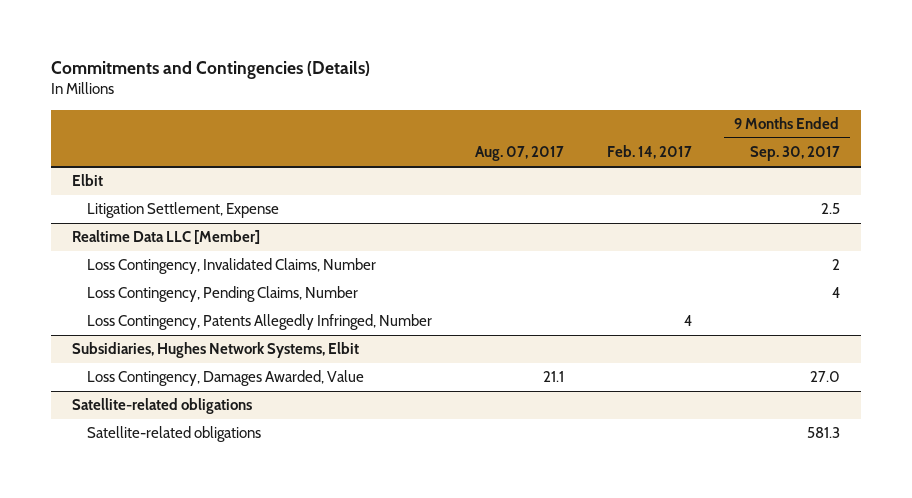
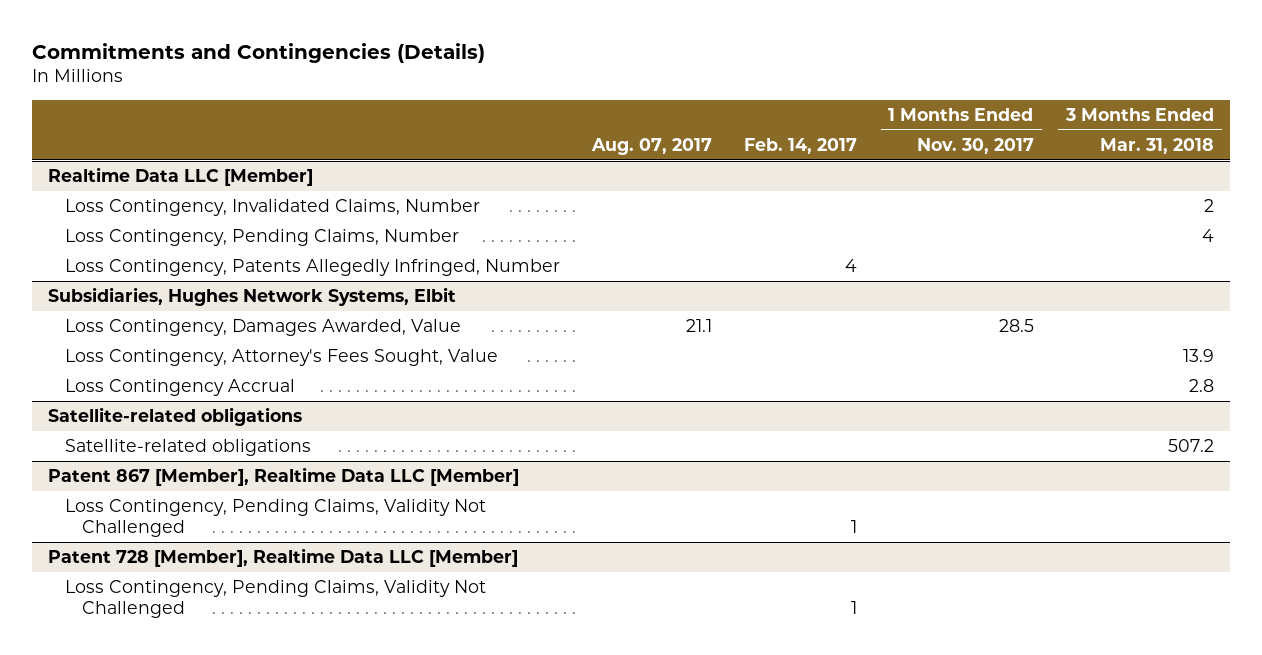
- | Aug. 07, 2017 | Feb. 14, 2017 | 9 Months Ended Sep. 30, 2017
+ | Aug. 07, 2017 | Feb. 14, 2017 | 1 Months Ended Nov. 30, 2017 | 3 Months Ended Mar. 31, 2018
- Elbit
- Litigation Settlement, Expense | | | 2.5
@ Subsidiaries, Hughes Network Systems, Elbit
+ Loss Contingency, Attorney's Fees Sought, Value | | | | 13.9
+ Loss Contingency Accrual | | | | 2.8
+ Patent 867 [Member], Realtime Data LLC [Member]
+ Loss Contingency, Pending Claims, Validity Not Challenged | | 1 | |
+ Patent 728 [Member], Realtime Data LLC [Member]
+ Loss Contingency, Pending Claims, Validity Not Challenged | | 1 | |

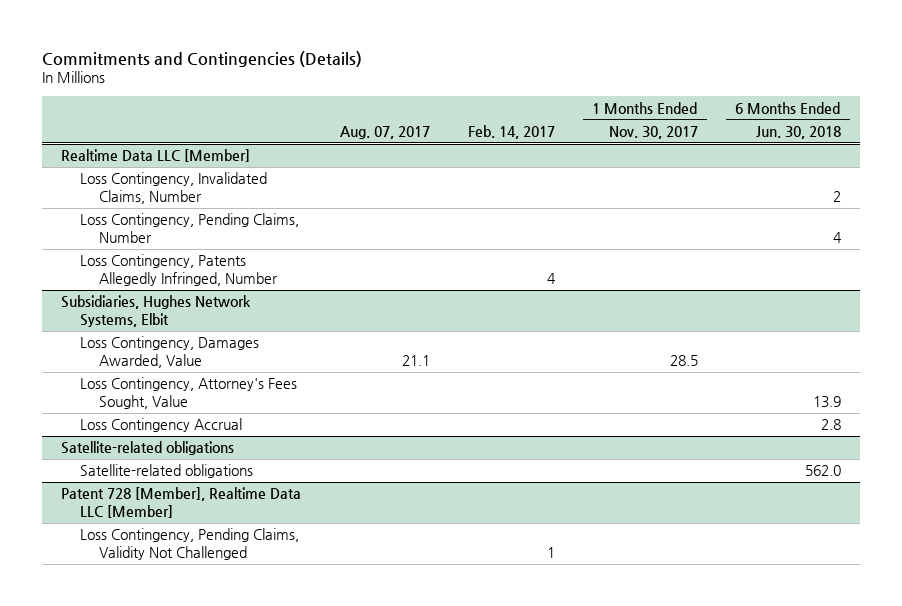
- | Aug. 07, 2017 | Feb. 14, 2017 | 1 Months Ended Nov. 30, 2017 | 3 Months Ended Mar. 31, 2018
+ | Aug. 07, 2017 | Feb. 14, 2017 | 1 Months Ended Nov. 30, 2017 | 6 Months Ended Jun. 30, 2018
- Patent 867 [Member], Realtime Data LLC [Member]
- Loss Contingency, Pending Claims, Validity Not Challenged | | 1 | |

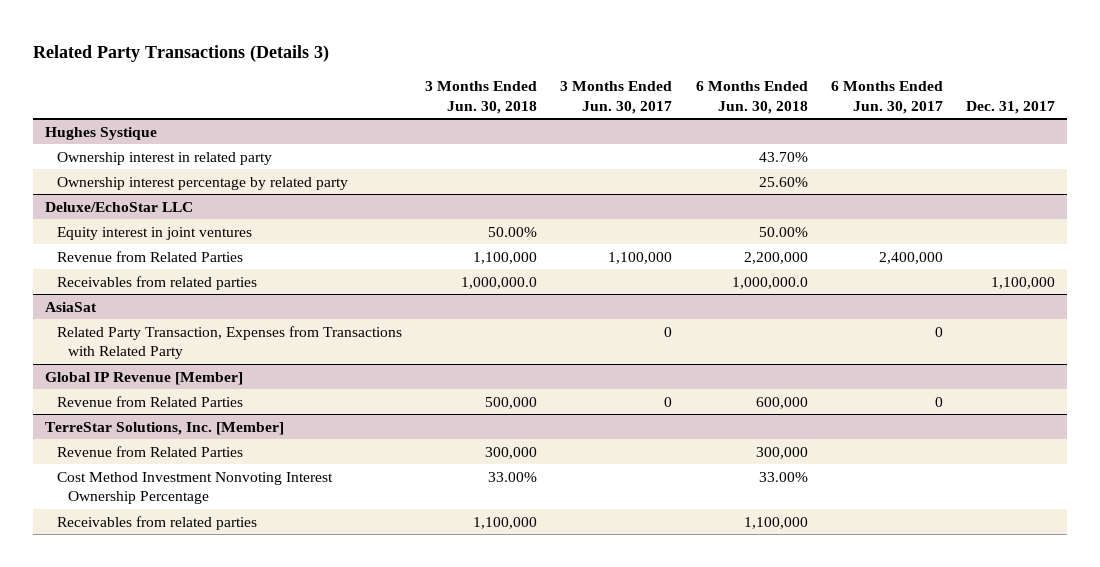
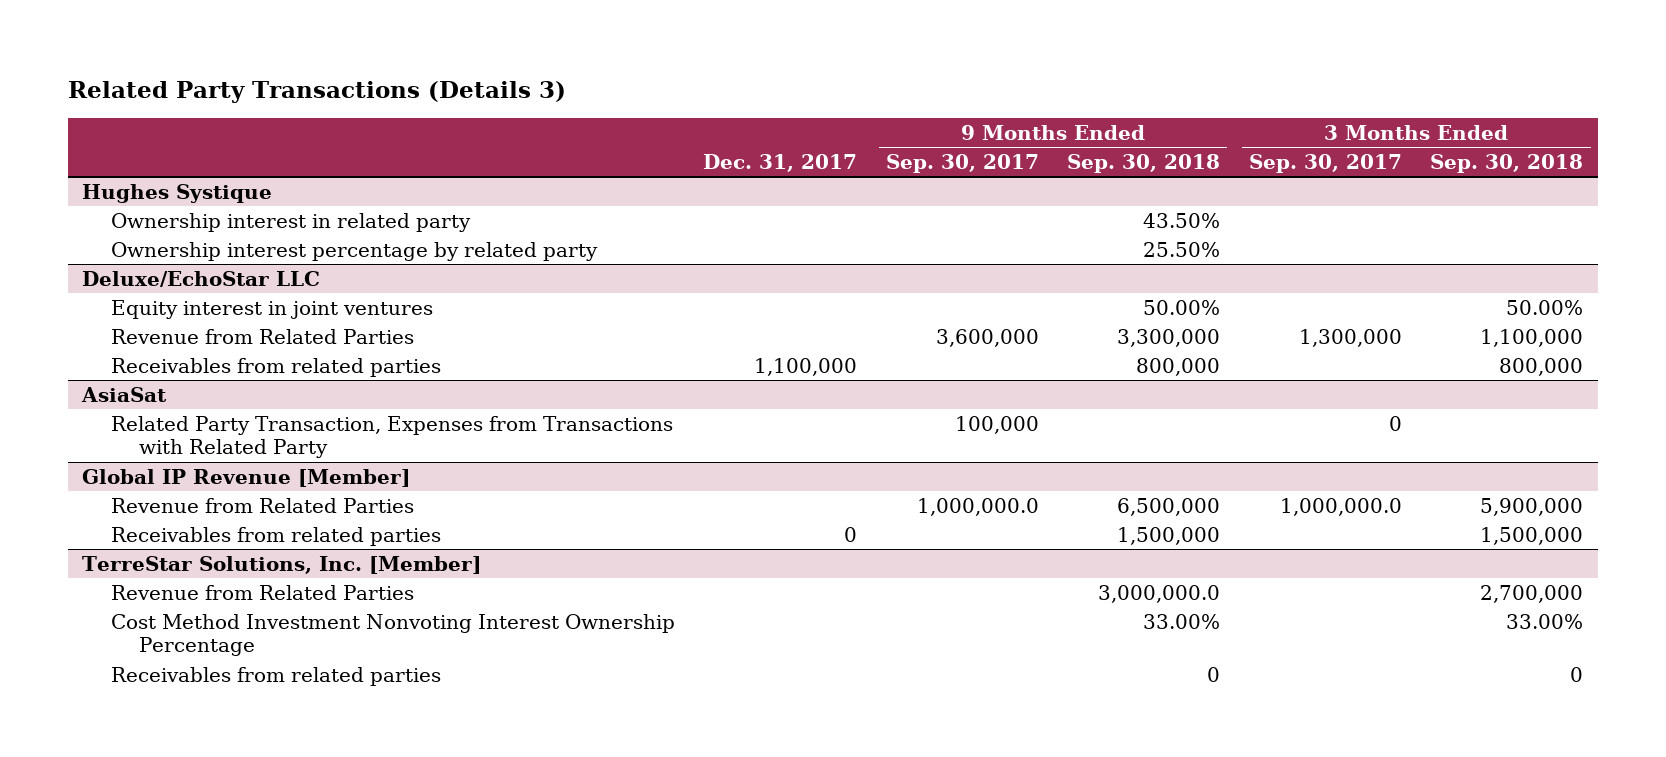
- | 3 Months Ended Jun. 30, 2018 | 3 Months Ended Jun. 30, 2017 | 6 Months Ended Jun. 30, 2018 | 6 Months Ended Jun. 30, 2017 | Dec. 31, 2017
+ | Dec. 31, 2017 | 9 Months Ended Sep. 30, 2017 | 9 Months Ended Sep. 30, 2018 | 3 Months Ended Sep. 30, 2017 | 3 Months Ended Sep. 30, 2018
@ Global IP Revenue [Member]
+ Receivables from related parties | 0 | | 1,500,000 | | 1,500,000

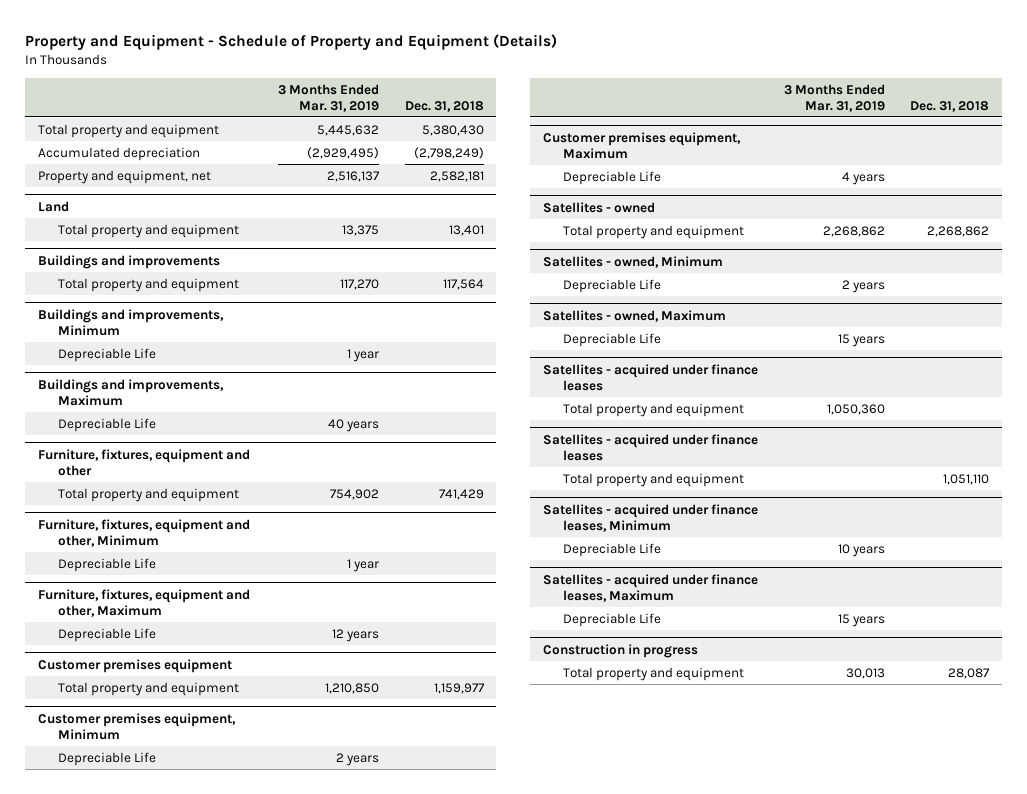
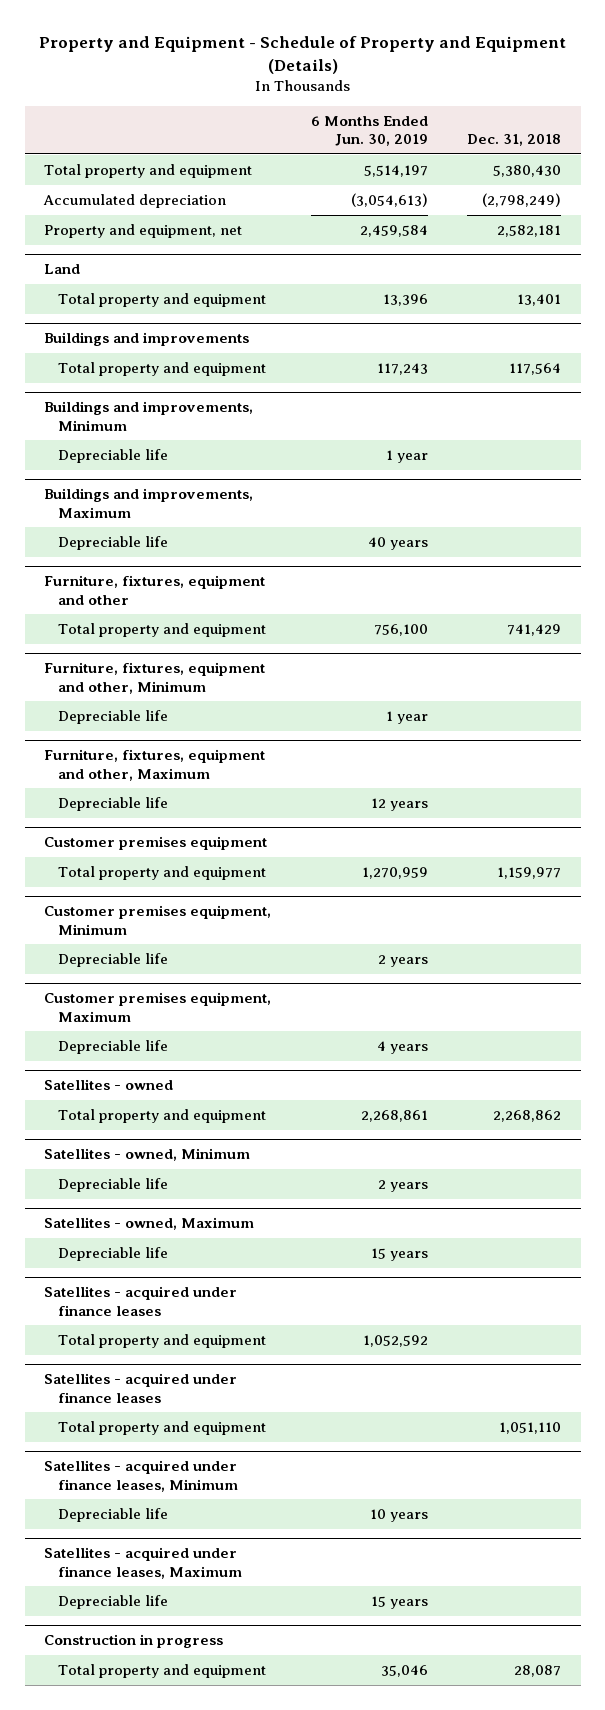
- | 3 Months Ended Mar. 31, 2019 | Dec. 31, 2018
+ | 6 Months Ended Jun. 30, 2019 | Dec. 31, 2018
@ Buildings and improvements, Minimum
- Depreciable Life | 1 year |
+ Depreciable life | 1 year |
@ Buildings and improvements, Maximum
- Depreciable Life | 40 years |
+ Depreciable life | 40 years |
@ Furniture, fixtures, equipment and other, Minimum
- Depreciable Life | 1 year |
+ Depreciable life | 1 year |
@ Furniture, fixtures, equipment and other, Maximum
- Depreciable Life | 12 years |
+ Depreciable life | 12 years |
@ Customer premises equipment, Minimum
- Depreciable Life | 2 years |
+ Depreciable life | 2 years |
@ Customer premises equipment, Maximum
- Depreciable Life | 4 years |
+ Depreciable life | 4 years |
@ Satellites - owned, Minimum
- Depreciable Life | 2 years |
+ Depreciable life | 2 years |
@ Satellites - owned, Maximum
- Depreciable Life | 15 years |
+ Depreciable life | 15 years |
@ Satellites - acquired under finance leases, Minimum
- Depreciable Life | 10 years |
+ Depreciable life | 10 years |
@ Satellites - acquired under finance leases, Maximum
- Depreciable Life | 15 years |
+ Depreciable life | 15 years |

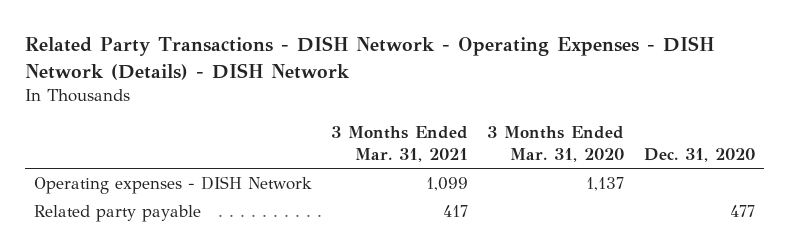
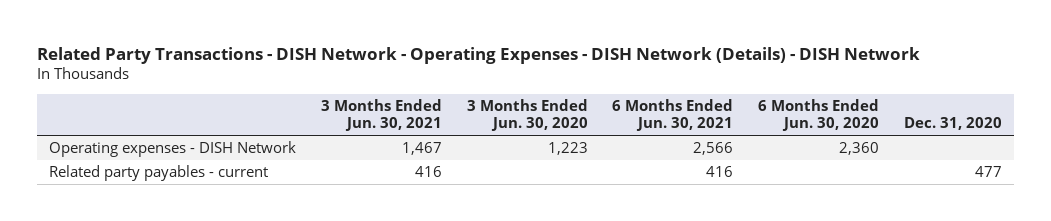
- | 3 Months Ended Mar. 31, 2021 | 3 Months Ended Mar. 31, 2020 | Dec. 31, 2020
+ | 3 Months Ended Jun. 30, 2021 | 3 Months Ended Jun. 30, 2020 | 6 Months Ended Jun. 30, 2021 | 6 Months Ended Jun. 30, 2020 | Dec. 31, 2020
- Related party payable | 417 | | 477
+ Related party payables - current | 416 | | 416 | | 477

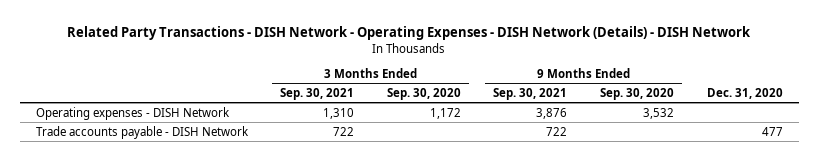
- | 3 Months Ended Jun. 30, 2021 | 3 Months Ended Jun. 30, 2020 | 6 Months Ended Jun. 30, 2021 | 6 Months Ended Jun. 30, 2020 | Dec. 31, 2020
+ | 3 Months Ended Sep. 30, 2021 | 3 Months Ended Sep. 30, 2020 | 9 Months Ended Sep. 30, 2021 | 9 Months Ended Sep. 30, 2020 | Dec. 31, 2020
- Related party payables - current | 416 | | 416 | | 477
+ Trade accounts payable - DISH Network | 722 | | 722 | | 477

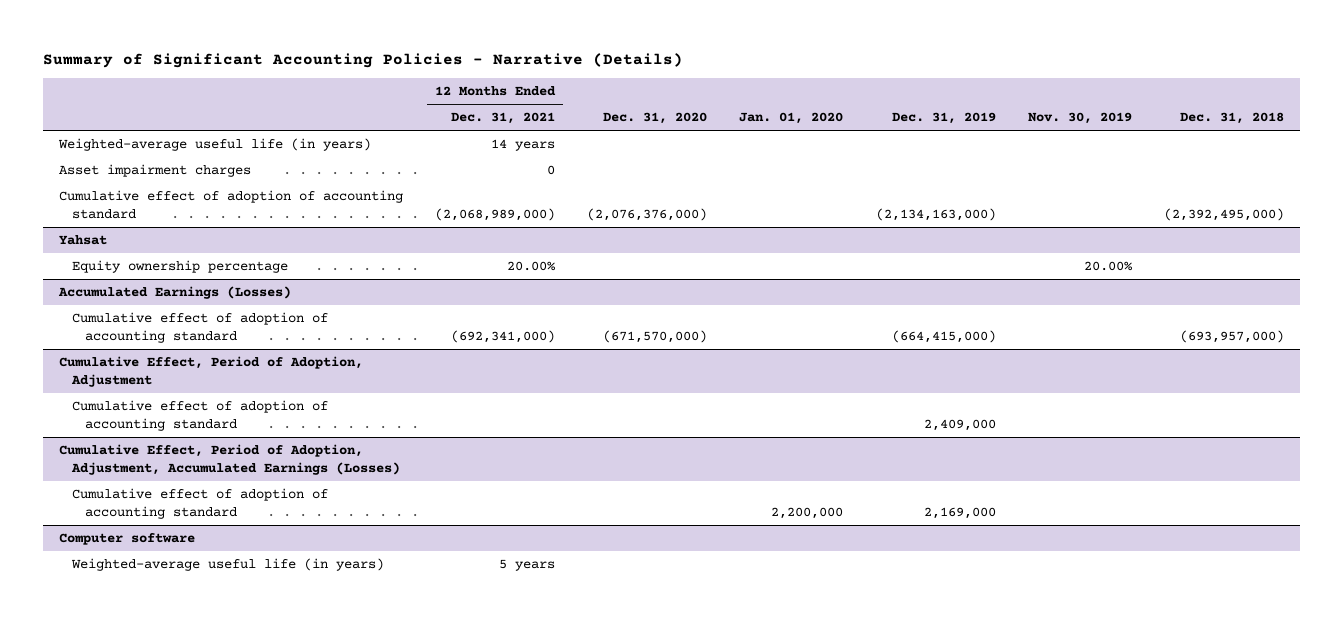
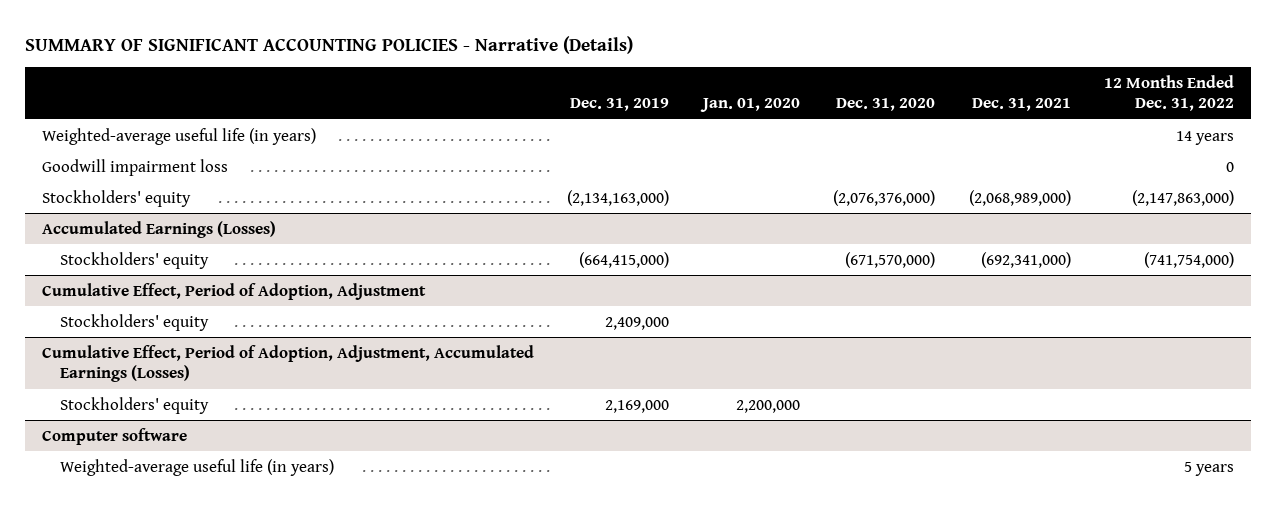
- Summary of Significant Accounting Policies - Narrative (Details)
+ SUMMARY OF SIGNIFICANT ACCOUNTING POLICIES - Narrative (Details)
- | 12 Months Ended Dec. 31, 2021 | Dec. 31, 2020 | Jan. 01, 2020 | Dec. 31, 2019 | Nov. 30, 2019 | Dec. 31, 2018
+ | Dec. 31, 2019 | Jan. 01, 2020 | Dec. 31, 2020 | Dec. 31, 2021 | 12 Months Ended Dec. 31, 2022
- Asset impairment charges | 0 | | | | |
- Cumulative effect of adoption of accounting standard | (2,068,989,000) | (2,076,376,000) | | (2,134,163,000) | | (2,392,495,000)
- Yahsat
- Equity ownership percentage | 20.00% | | | | 20.00% |
+ Goodwill impairment loss | | | | | 0
+ Stockholders' equity | (2,134,163,000) | | (2,076,376,000) | (2,068,989,000) | (2,147,863,000)
@ Accumulated Earnings (Losses)
- Cumulative effect of adoption of accounting standard | (692,341,000) | (671,570,000) | | (664,415,000) | | (693,957,000)
+ Stockholders' equity | (664,415,000) | | (671,570,000) | (692,341,000) | (741,754,000)
@ Cumulative Effect, Period of Adoption, Adjustment
- Cumulative effect of adoption of accounting standard | | | | 2,409,000 | |
+ Stockholders' equity | 2,409,000 | | | |
@ Cumulative Effect, Period of Adoption, Adjustment, Accumulated Earnings (Losses)
- Cumulative effect of adoption of accounting standard | | | 2,200,000 | 2,169,000 | |
+ Stockholders' equity | 2,169,000 | 2,200,000 | | |

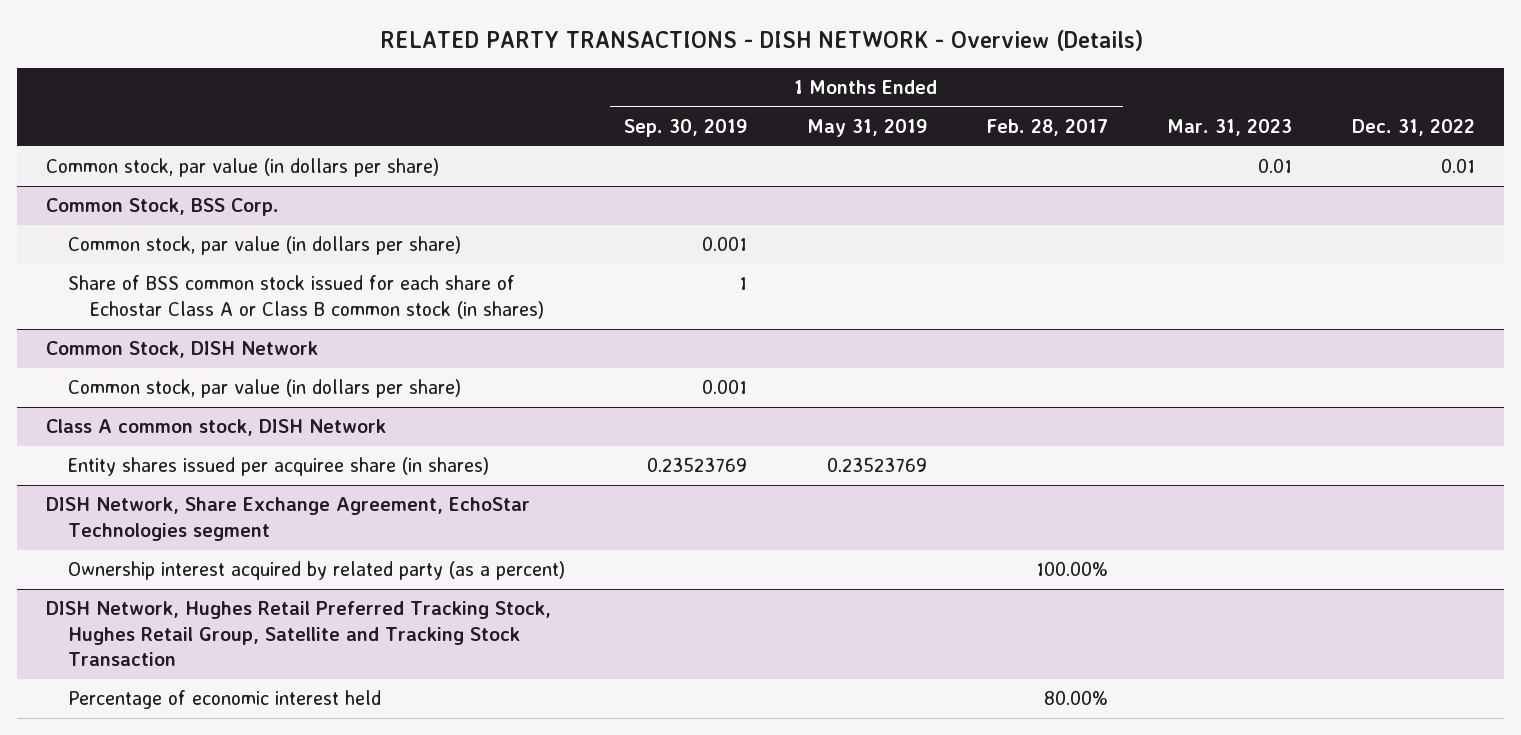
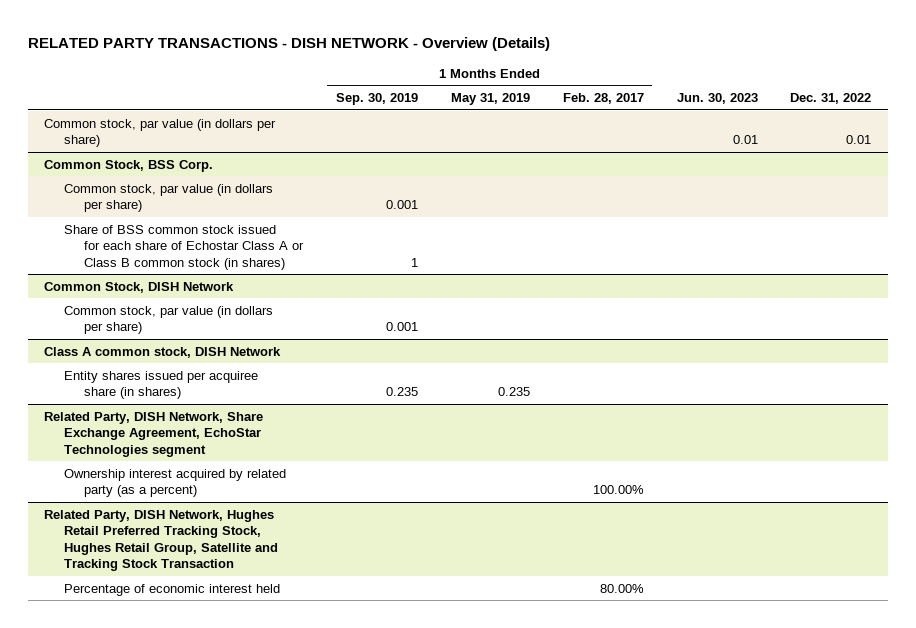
- | 1 Months Ended Sep. 30, 2019 | 1 Months Ended May 31, 2019 | 1 Months Ended Feb. 28, 2017 | Mar. 31, 2023 | Dec. 31, 2022
+ | 1 Months Ended Sep. 30, 2019 | 1 Months Ended May 31, 2019 | 1 Months Ended Feb. 28, 2017 | Jun. 30, 2023 | Dec. 31, 2022
@ Class A common stock, DISH Network
- Entity shares issued per acquiree share (in shares) | 0.23523769 | 0.23523769 | | |
- DISH Network, Share Exchange Agreement, EchoStar Technologies segment
@ Class A common stock, DISH Network
+ Entity shares issued per acquiree share (in shares) | 0.235 | 0.235 | | |
+ Related Party, DISH Network, Share Exchange Agreement, EchoStar Technologies segment
- DISH Network, Hughes Retail Preferred Tracking Stock, Hughes Retail Group, Satellite and Tracking Stock Transaction
+ Related Party, DISH Network, Hughes Retail Preferred Tracking Stock, Hughes Retail Group, Satellite and Tracking Stock Transaction

